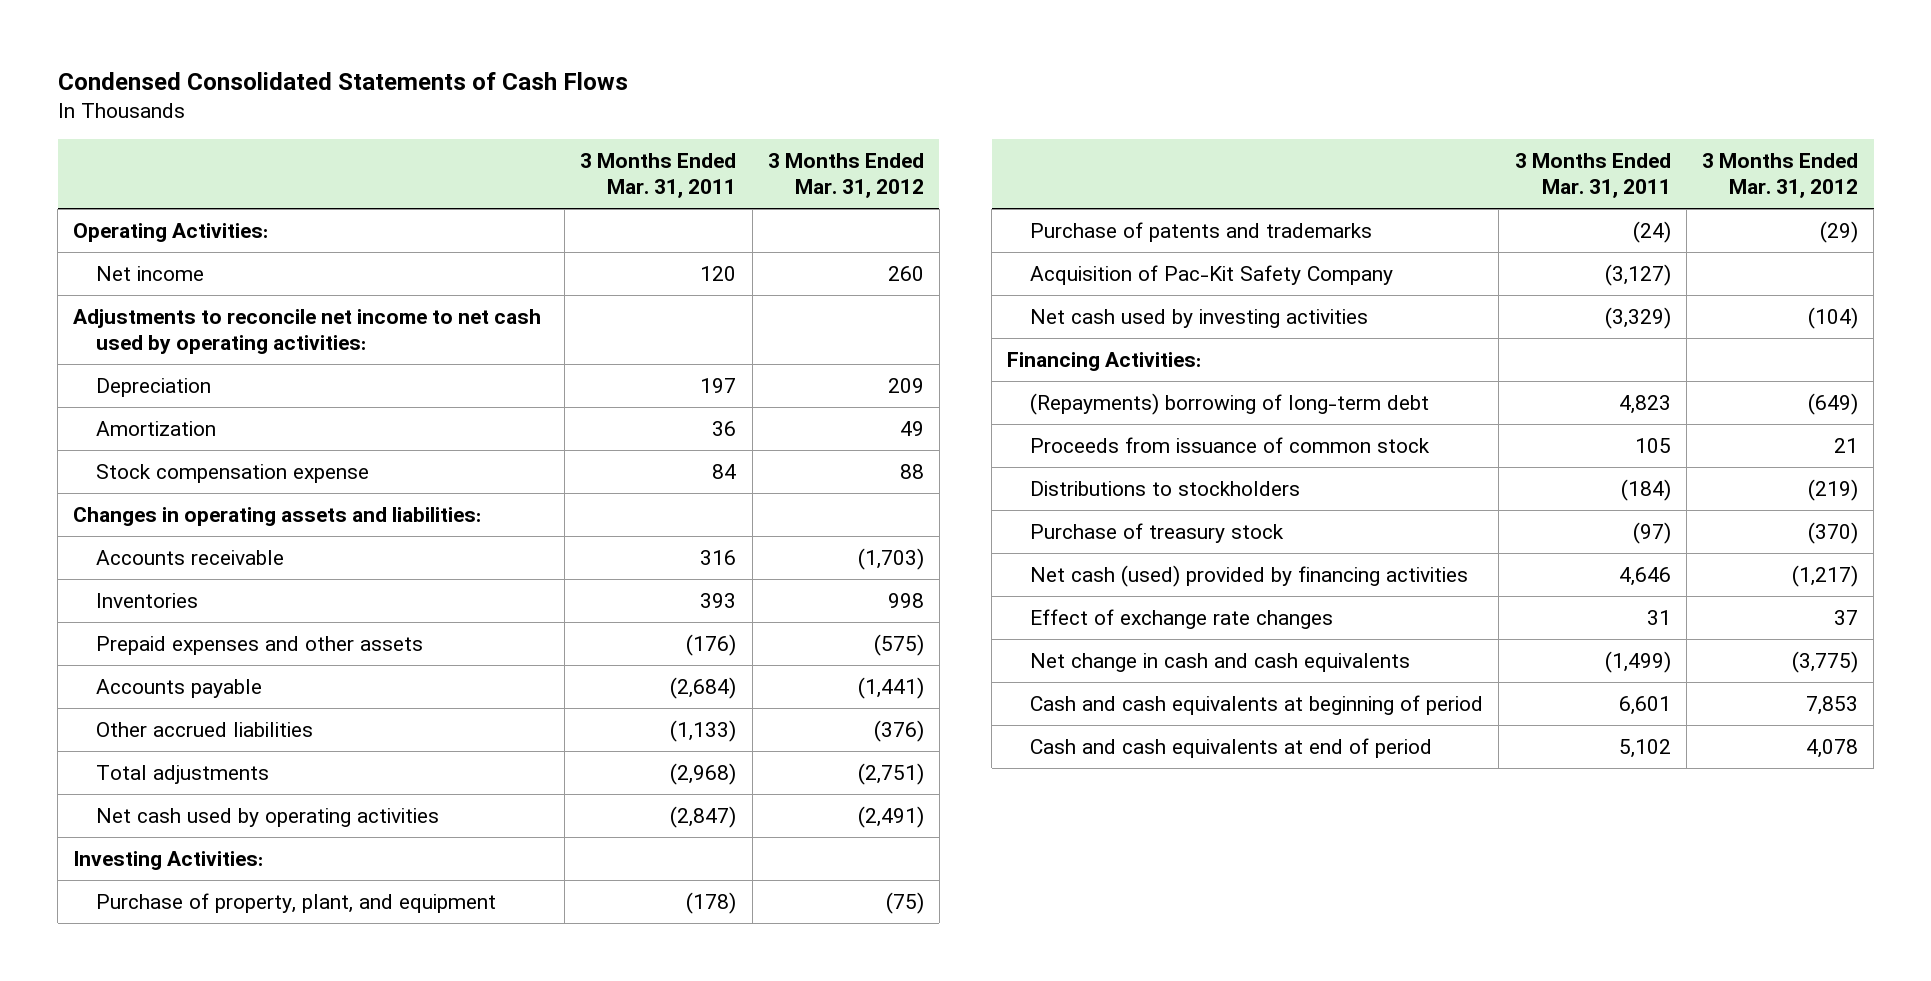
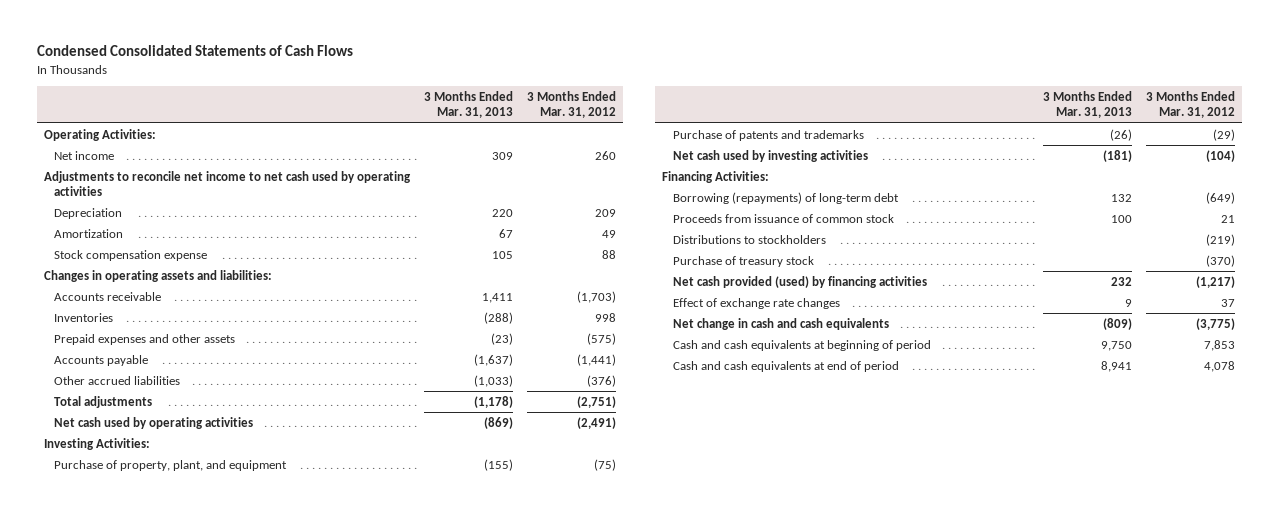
- | 3 Months Ended Mar. 31, 2011 | 3 Months Ended Mar. 31, 2012
+ | 3 Months Ended Mar. 31, 2013 | 3 Months Ended Mar. 31, 2012
- Adjustments to reconcile net income to net cash used by operating activities:
+ Adjustments to reconcile net income to net cash used by operating activities
- Acquisition of Pac-Kit Safety Company | (3,127) |
- (Repayments) borrowing of long-term debt | 4,823 | (649)
+ Borrowing (repayments) of long-term debt | 132 | (649)
- Net cash (used) provided by financing activities | 4,646 | (1,217)
+ Net cash provided (used) by financing activities | 232 | (1,217)

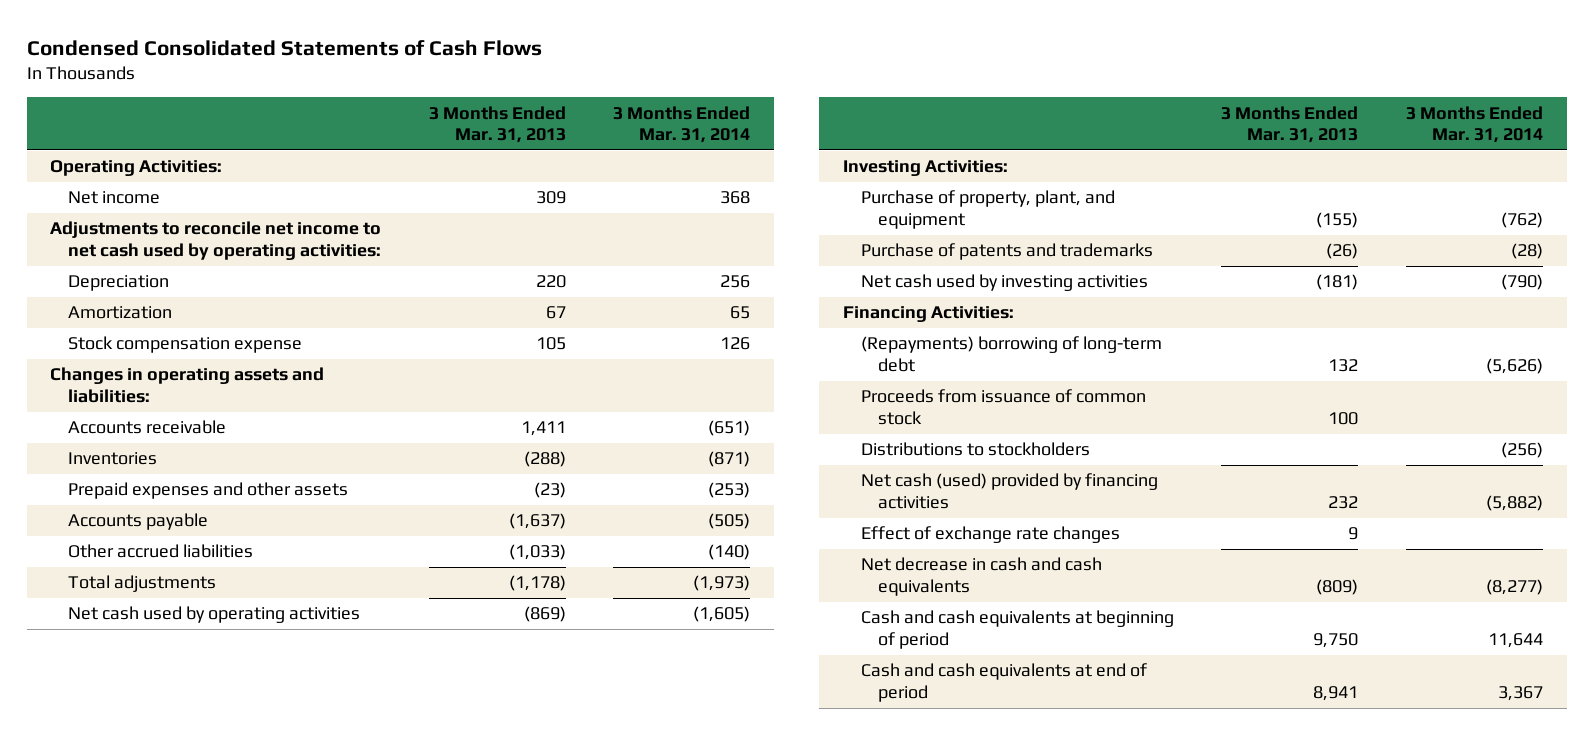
- | 3 Months Ended Mar. 31, 2013 | 3 Months Ended Mar. 31, 2012
+ | 3 Months Ended Mar. 31, 2013 | 3 Months Ended Mar. 31, 2014
- Adjustments to reconcile net income to net cash used by operating activities
+ Adjustments to reconcile net income to net cash used by operating activities:
- Borrowing (repayments) of long-term debt | 132 | (649)
+ (Repayments) borrowing of long-term debt | 132 | (5,626)
- Purchase of treasury stock | | (370)
- Net cash provided (used) by financing activities | 232 | (1,217)
+ Net cash (used) provided by financing activities | 232 | (5,882)
- Net change in cash and cash equivalents | (809) | (3,775)
+ Net decrease in cash and cash equivalents | (809) | (8,277)

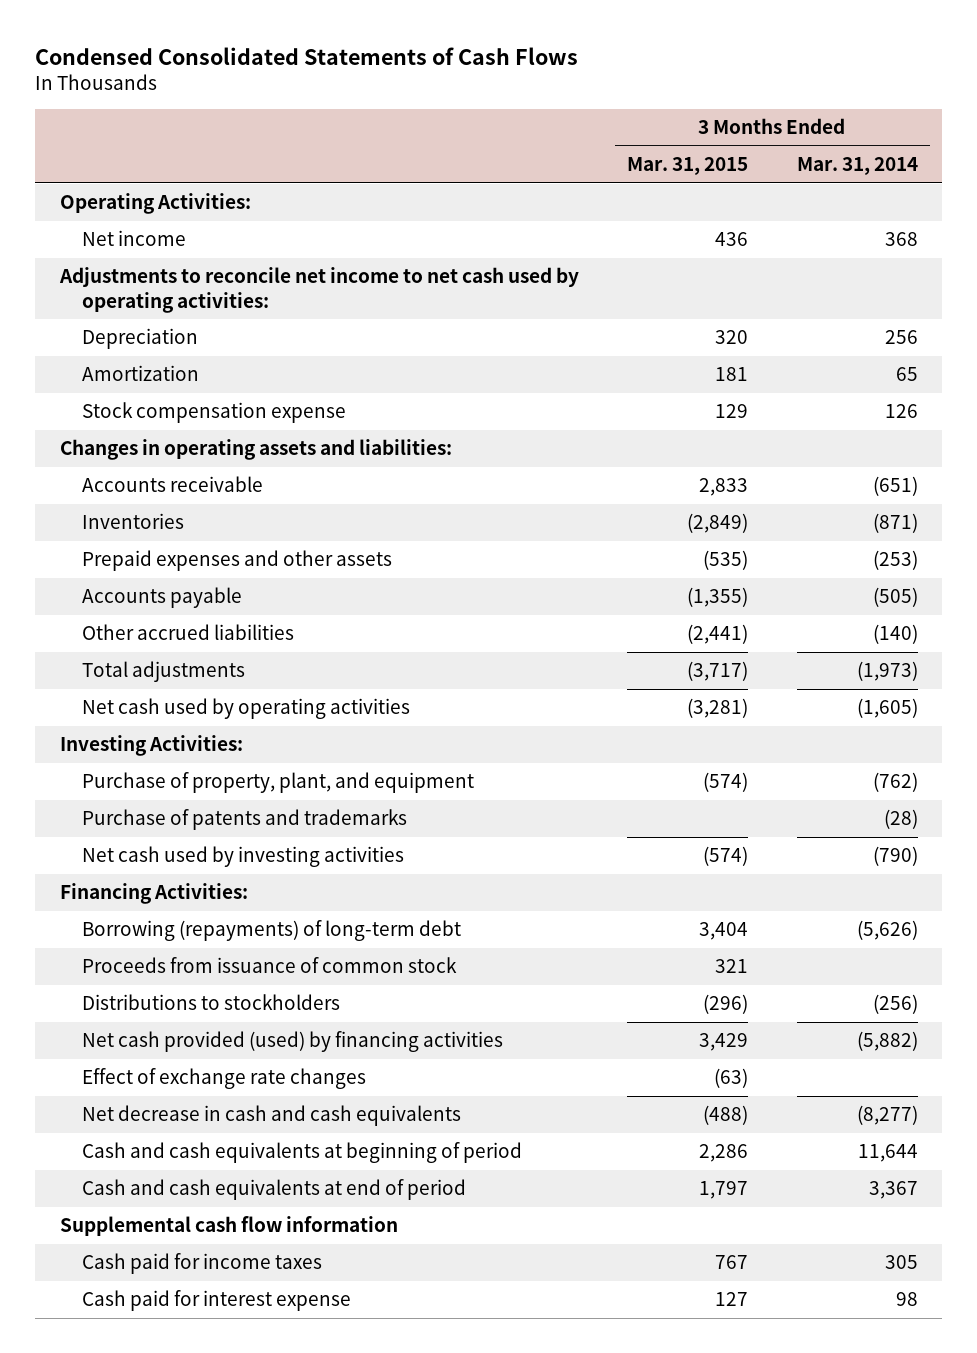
- | 3 Months Ended Mar. 31, 2013 | 3 Months Ended Mar. 31, 2014
+ | 3 Months Ended Mar. 31, 2015 | 3 Months Ended Mar. 31, 2014
- (Repayments) borrowing of long-term debt | 132 | (5,626)
+ Borrowing (repayments) of long-term debt | 3,404 | (5,626)
- Net cash (used) provided by financing activities | 232 | (5,882)
+ Net cash provided (used) by financing activities | 3,429 | (5,882)
+ Supplemental cash flow information
+ Cash paid for income taxes | 767 | 305
+ Cash paid for interest expense | 127 | 98

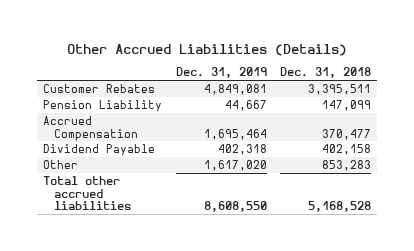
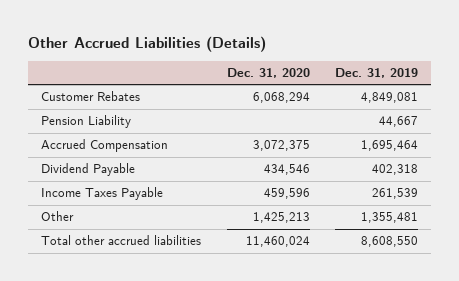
- | Dec. 31, 2019 | Dec. 31, 2018
+ | Dec. 31, 2020 | Dec. 31, 2019
- Other | 1,617,020 | 853,283
+ Income Taxes Payable | 459,596 | 261,539
+ Other | 1,425,213 | 1,355,481

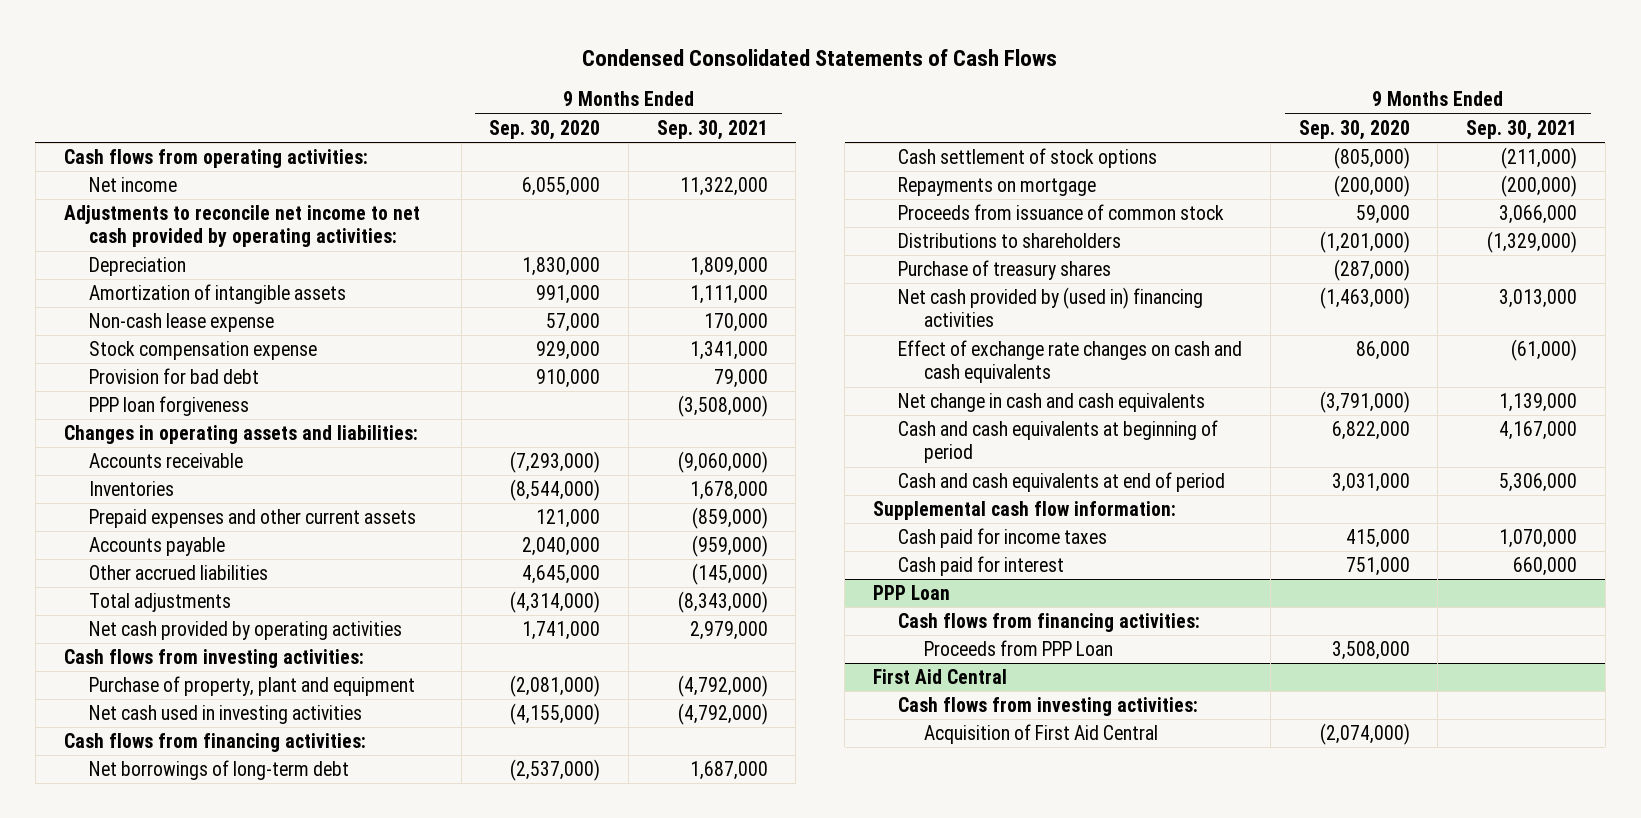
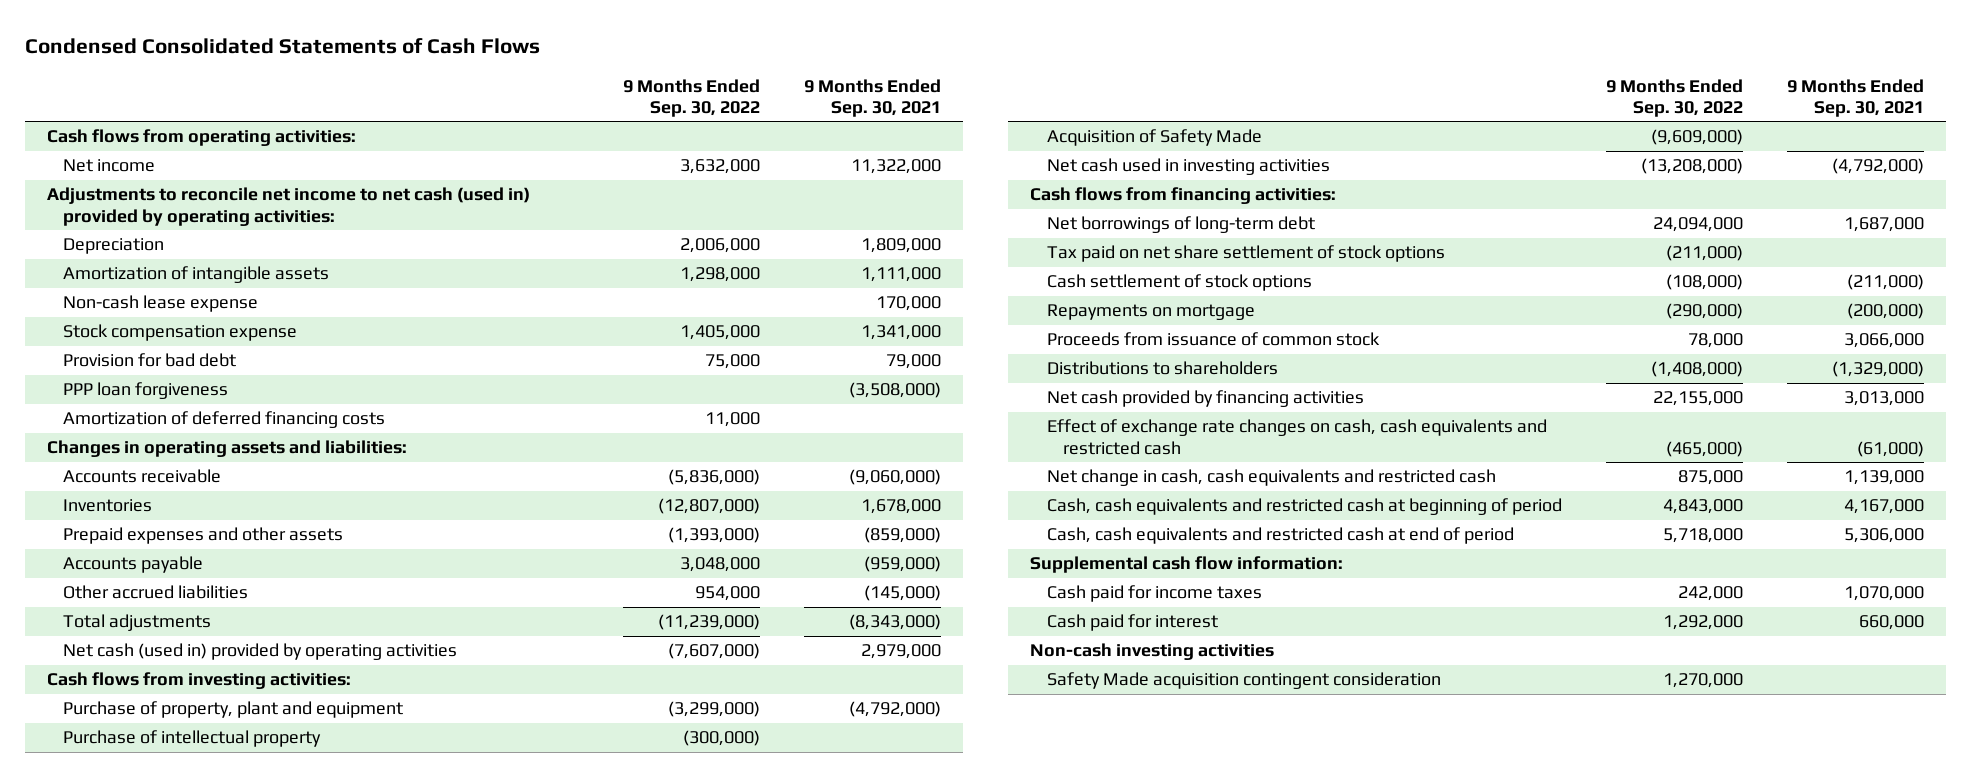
- | 9 Months Ended Sep. 30, 2020 | 9 Months Ended Sep. 30, 2021
+ | 9 Months Ended Sep. 30, 2022 | 9 Months Ended Sep. 30, 2021
- Adjustments to reconcile net income to net cash provided by operating activities:
+ Adjustments to reconcile net income to net cash (used in) provided by operating activities:
+ Amortization of deferred financing costs | 11,000 |
- Prepaid expenses and other current assets | 121,000 | (859,000)
+ Prepaid expenses and other assets | (1,393,000) | (859,000)
- Net cash provided by operating activities | 1,741,000 | 2,979,000
+ Net cash (used in) provided by operating activities | (7,607,000) | 2,979,000
+ Purchase of intellectual property | (300,000) |
+ Acquisition of Safety Made | (9,609,000) |
+ Tax paid on net share settlement of stock options | (211,000) |
- Purchase of treasury shares | (287,000) |
- Net cash provided by (used in) financing activities | (1,463,000) | 3,013,000
- Effect of exchange rate changes on cash and cash equivalents | 86,000 | (61,000)
- Net change in cash and cash equivalents | (3,791,000) | 1,139,000
- Cash and cash equivalents at beginning of period | 6,822,000 | 4,167,000
- Cash and cash equivalents at end of period | 3,031,000 | 5,306,000
+ Net cash provided by financing activities | 22,155,000 | 3,013,000
+ Effect of exchange rate changes on cash, cash equivalents and restricted cash | (465,000) | (61,000)
+ Net change in cash, cash equivalents and restricted cash | 875,000 | 1,139,000
+ Cash, cash equivalents and restricted cash at beginning of period | 4,843,000 | 4,167,000
+ Cash, cash equivalents and restricted cash at end of period | 5,718,000 | 5,306,000
- PPP Loan
- Cash flows from financing activities:
- Proceeds from PPP Loan | 3,508,000 |
- First Aid Central
- Cash flows from investing activities:
- Acquisition of First Aid Central | (2,074,000) |
+ Non-cash investing activities
+ Safety Made acquisition contingent consideration | 1,270,000 |

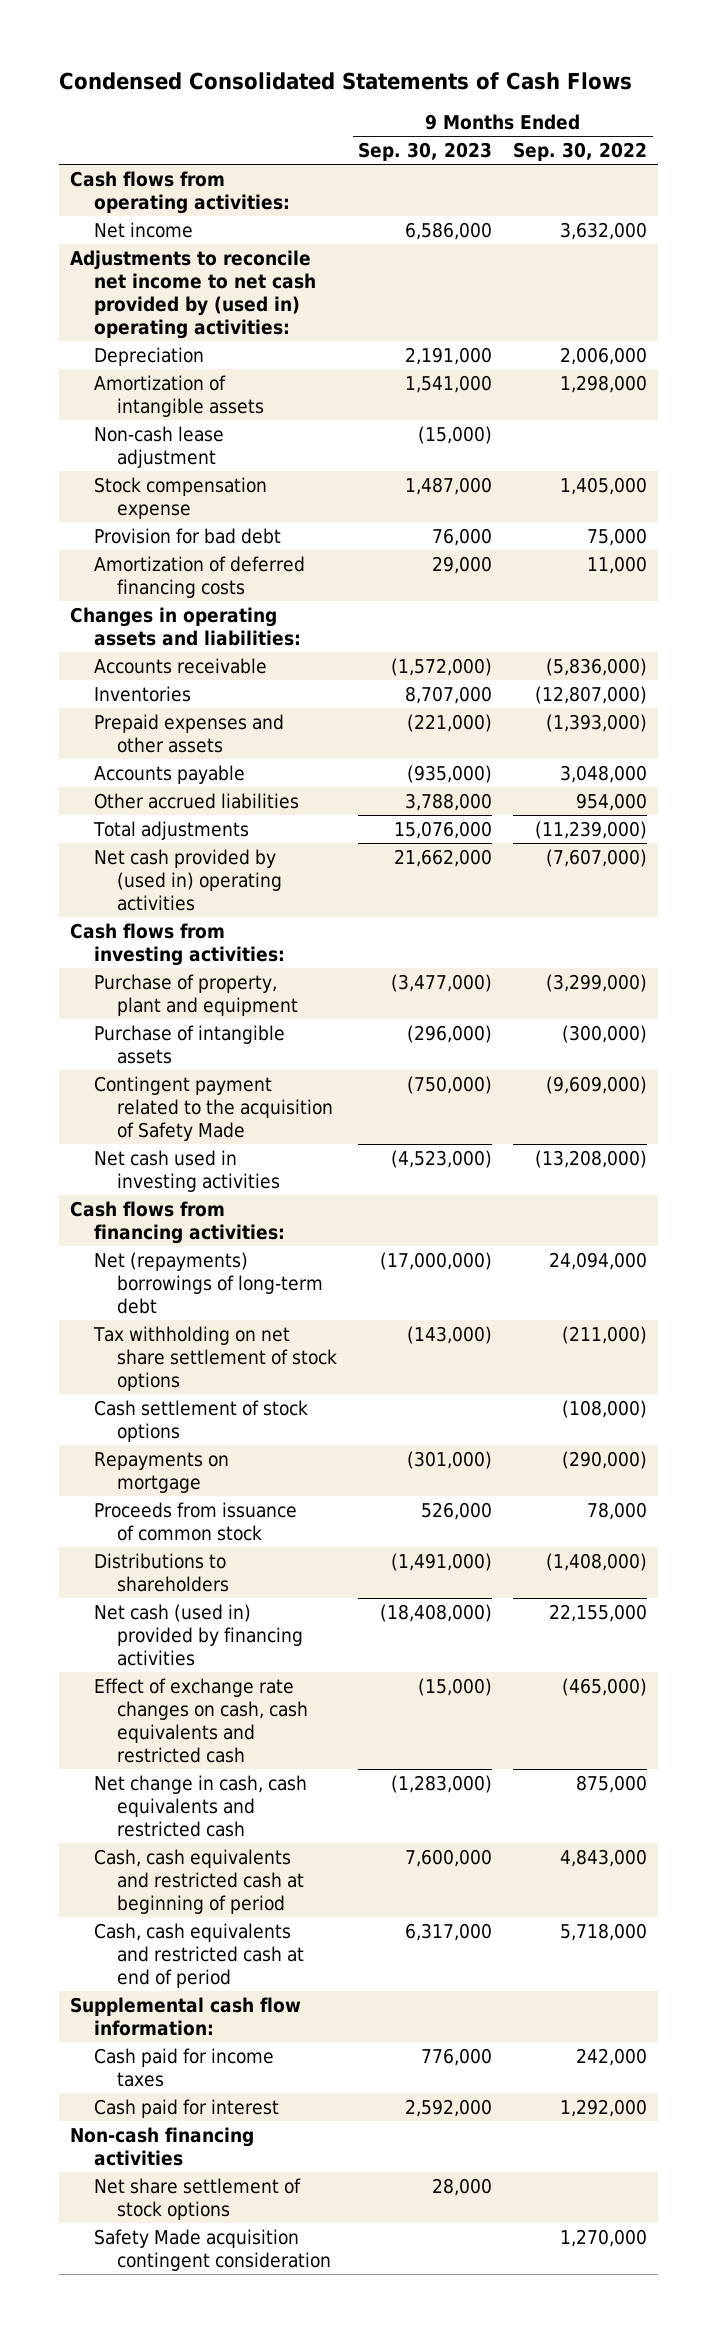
- | 9 Months Ended Sep. 30, 2022 | 9 Months Ended Sep. 30, 2021
+ | 9 Months Ended Sep. 30, 2023 | 9 Months Ended Sep. 30, 2022
- Adjustments to reconcile net income to net cash (used in) provided by operating activities:
+ Adjustments to reconcile net income to net cash provided by (used in) operating activities:
- Non-cash lease expense | | 170,000
+ Non-cash lease adjustment | (15,000) |
- PPP loan forgiveness | | (3,508,000)
- Net cash (used in) provided by operating activities | (7,607,000) | 2,979,000
+ Net cash provided by (used in) operating activities | 21,662,000 | (7,607,000)
- Purchase of intellectual property | (300,000) |
- Acquisition of Safety Made | (9,609,000) |
+ Purchase of intangible assets | (296,000) | (300,000)
+ Contingent payment related to the acquisition of Safety Made | (750,000) | (9,609,000)
- Net borrowings of long-term debt | 24,094,000 | 1,687,000
- Tax paid on net share settlement of stock options | (211,000) |
+ Net (repayments) borrowings of long-term debt | (17,000,000) | 24,094,000
+ Tax withholding on net share settlement of stock options | (143,000) | (211,000)
- Net cash provided by financing activities | 22,155,000 | 3,013,000
+ Net cash (used in) provided by financing activities | (18,408,000) | 22,155,000
- Non-cash investing activities
+ Non-cash financing activities
+ Net share settlement of stock options | 28,000 |

